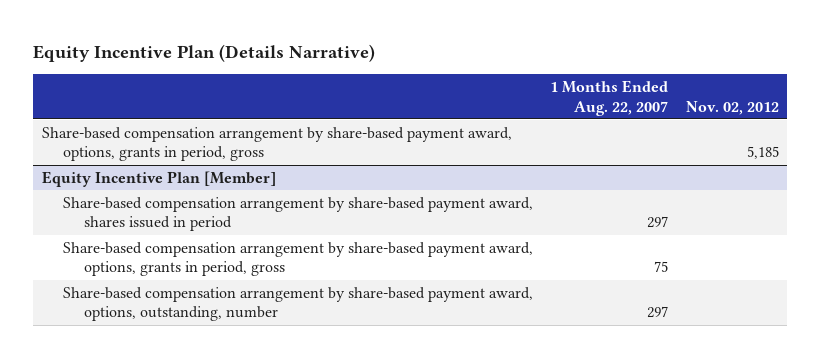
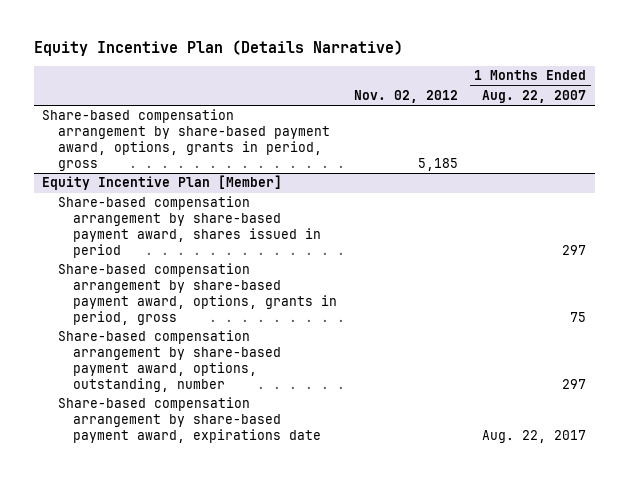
- | 1 Months Ended Aug. 22, 2007 | Nov. 02, 2012
+ | Nov. 02, 2012 | 1 Months Ended Aug. 22, 2007
@ Equity Incentive Plan [Member]
+ Share-based compensation arrangement by share-based payment award, expirations date | | Aug. 22, 2017

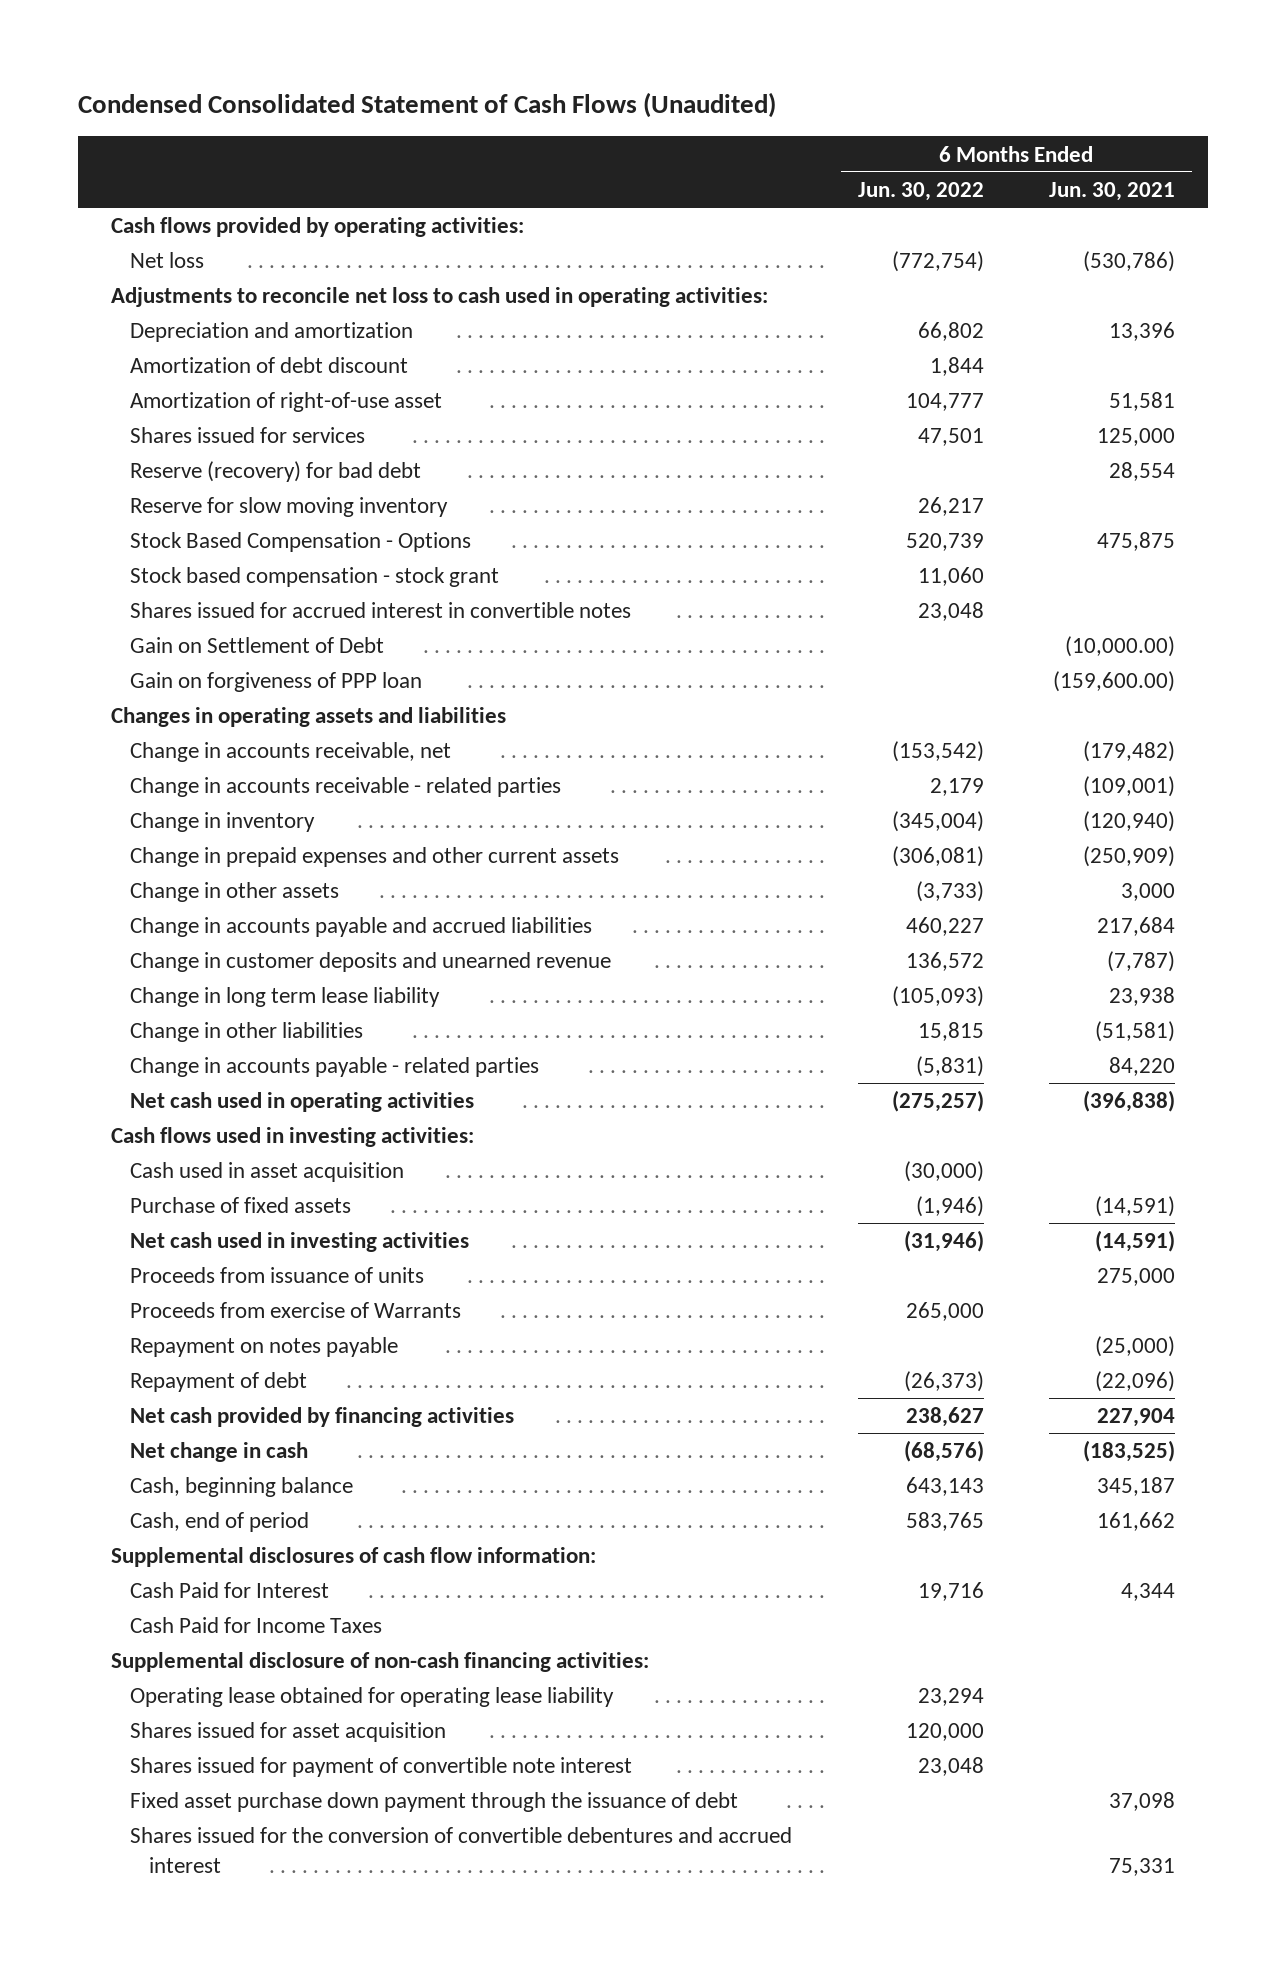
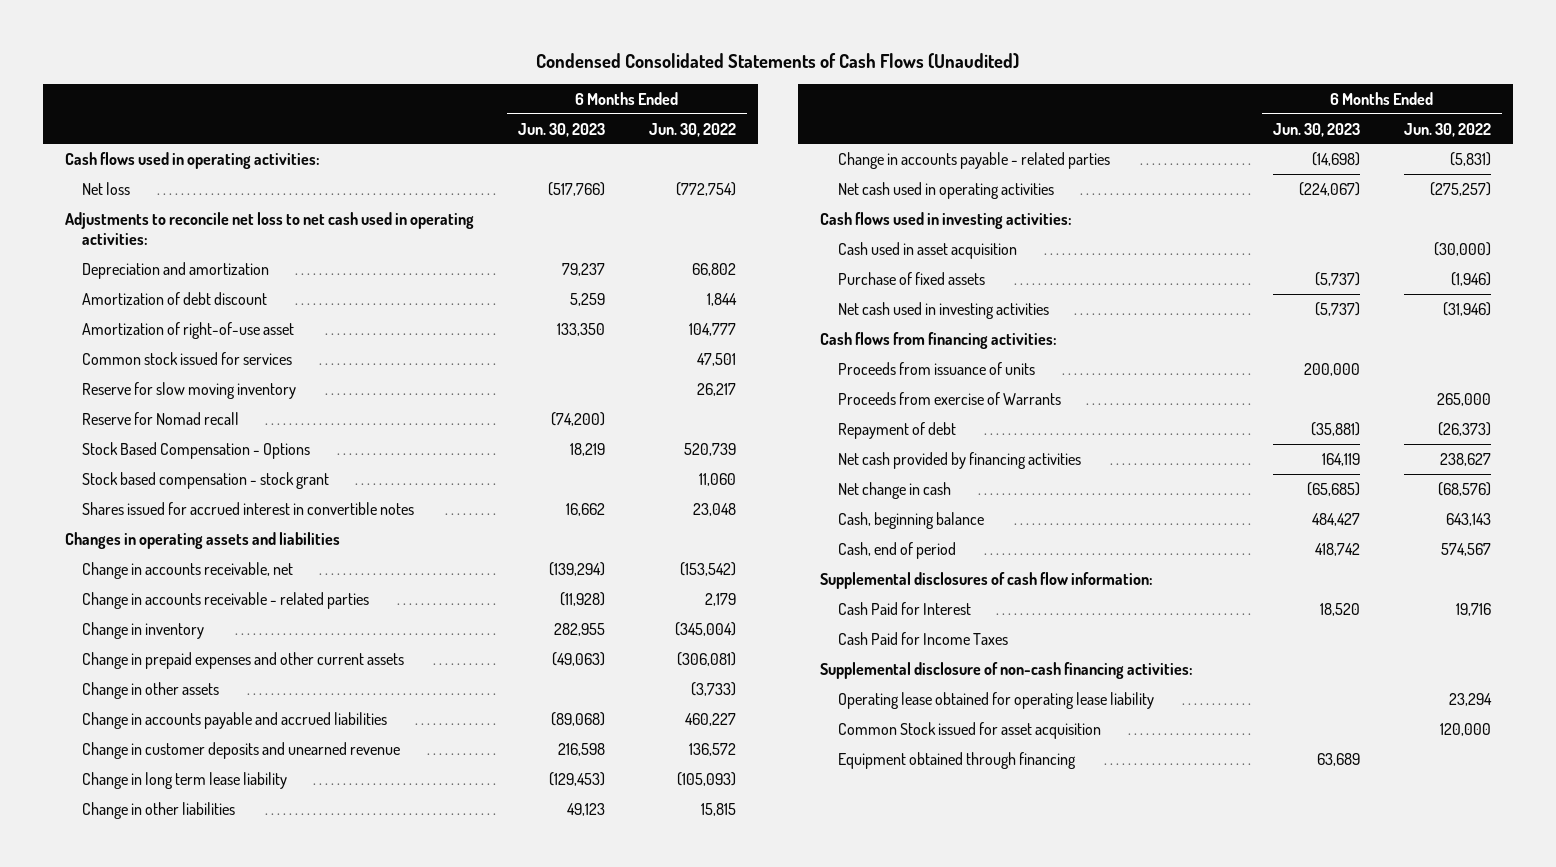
- Condensed Consolidated Statement of Cash Flows (Unaudited)
+ Condensed Consolidated Statements of Cash Flows (Unaudited)
- | 6 Months Ended Jun. 30, 2022 | 6 Months Ended Jun. 30, 2021
+ | 6 Months Ended Jun. 30, 2023 | 6 Months Ended Jun. 30, 2022
- Cash flows provided by operating activities:
+ Cash flows used in operating activities:
- Adjustments to reconcile net loss to cash used in operating activities:
+ Adjustments to reconcile net loss to net cash used in operating activities:
- Shares issued for services | 47,501 | 125,000
- Reserve (recovery) for bad debt | | 28,554
+ Common stock issued for services | | 47,501
+ Reserve for Nomad recall | (74,200) |
- Gain on Settlement of Debt | | (10,000.00)
- Gain on forgiveness of PPP loan | | (159,600.00)
+ Cash flows from financing activities:
- Repayment on notes payable | | (25,000)
- Cash, end of period | 583,765 | 161,662
+ Cash, end of period | 418,742 | 574,567
- Shares issued for asset acquisition | 120,000 |
- Shares issued for payment of convertible note interest | 23,048 |
- Fixed asset purchase down payment through the issuance of debt | | 37,098
- Shares issued for the conversion of convertible debentures and accrued interest | | 75,331
+ Common Stock issued for asset acquisition | | 120,000
+ Equipment obtained through financing | 63,689 |

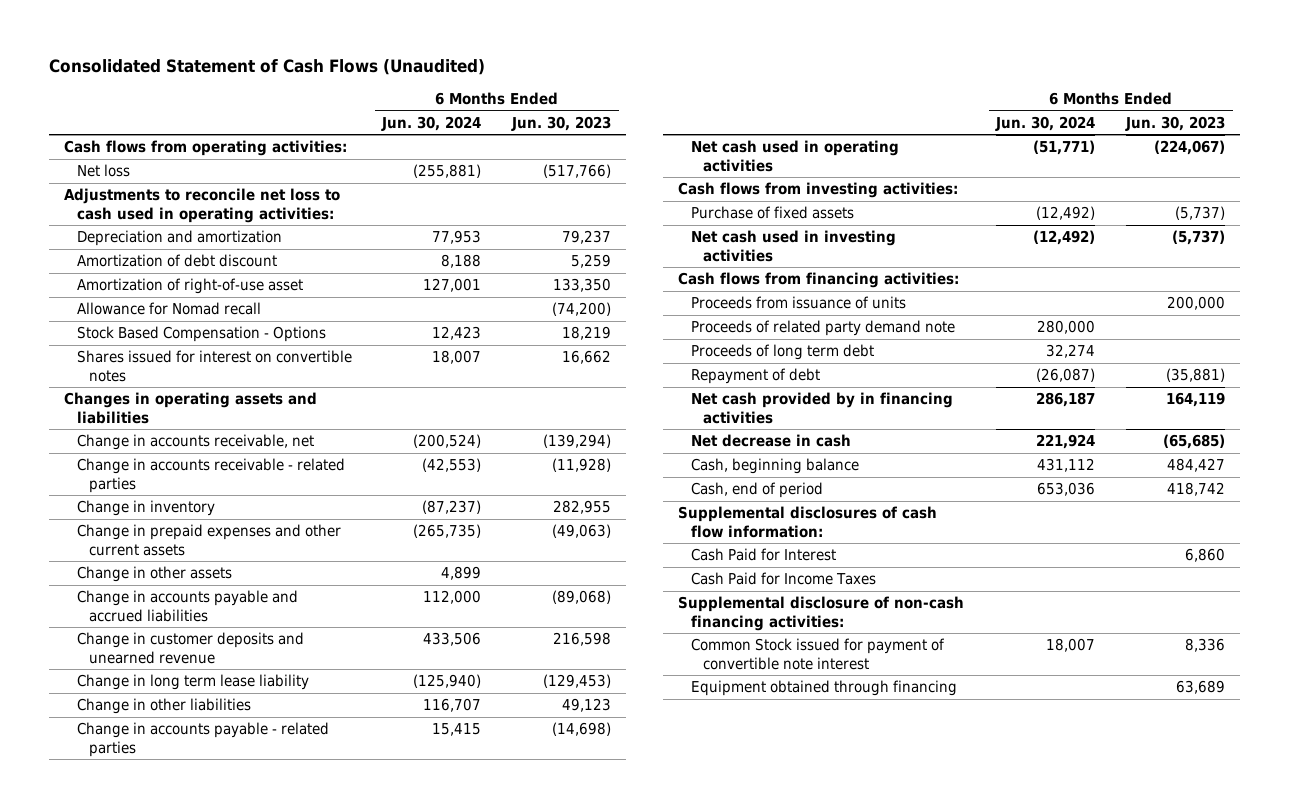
- Condensed Consolidated Statements of Cash Flows (Unaudited)
+ Consolidated Statement of Cash Flows (Unaudited)
- | 6 Months Ended Jun. 30, 2023 | 6 Months Ended Jun. 30, 2022
+ | 6 Months Ended Jun. 30, 2024 | 6 Months Ended Jun. 30, 2023
- Cash flows used in operating activities:
+ Cash flows from operating activities:
- Adjustments to reconcile net loss to net cash used in operating activities:
+ Adjustments to reconcile net loss to cash used in operating activities:
- Common stock issued for services | | 47,501
- Reserve for slow moving inventory | | 26,217
- Reserve for Nomad recall | (74,200) |
+ Allowance for Nomad recall | | (74,200)
- Stock based compensation - stock grant | | 11,060
- Shares issued for accrued interest in convertible notes | 16,662 | 23,048
+ Shares issued for interest on convertible notes | 18,007 | 16,662
- Cash flows used in investing activities:
- Cash used in asset acquisition | | (30,000)
+ Cash flows from investing activities:
- Proceeds from exercise of Warrants | | 265,000
+ Proceeds of related party demand note | 280,000 |
+ Proceeds of long term debt | 32,274 |
- Net cash provided by financing activities | 164,119 | 238,627
- Net change in cash | (65,685) | (68,576)
+ Net cash provided by in financing activities | 286,187 | 164,119
+ Net decrease in cash | 221,924 | (65,685)
- Cash Paid for Interest | 18,520 | 19,716
+ Cash Paid for Interest | | 6,860
- Operating lease obtained for operating lease liability | | 23,294
- Common Stock issued for asset acquisition | | 120,000
+ Common Stock issued for payment of convertible note interest | 18,007 | 8,336

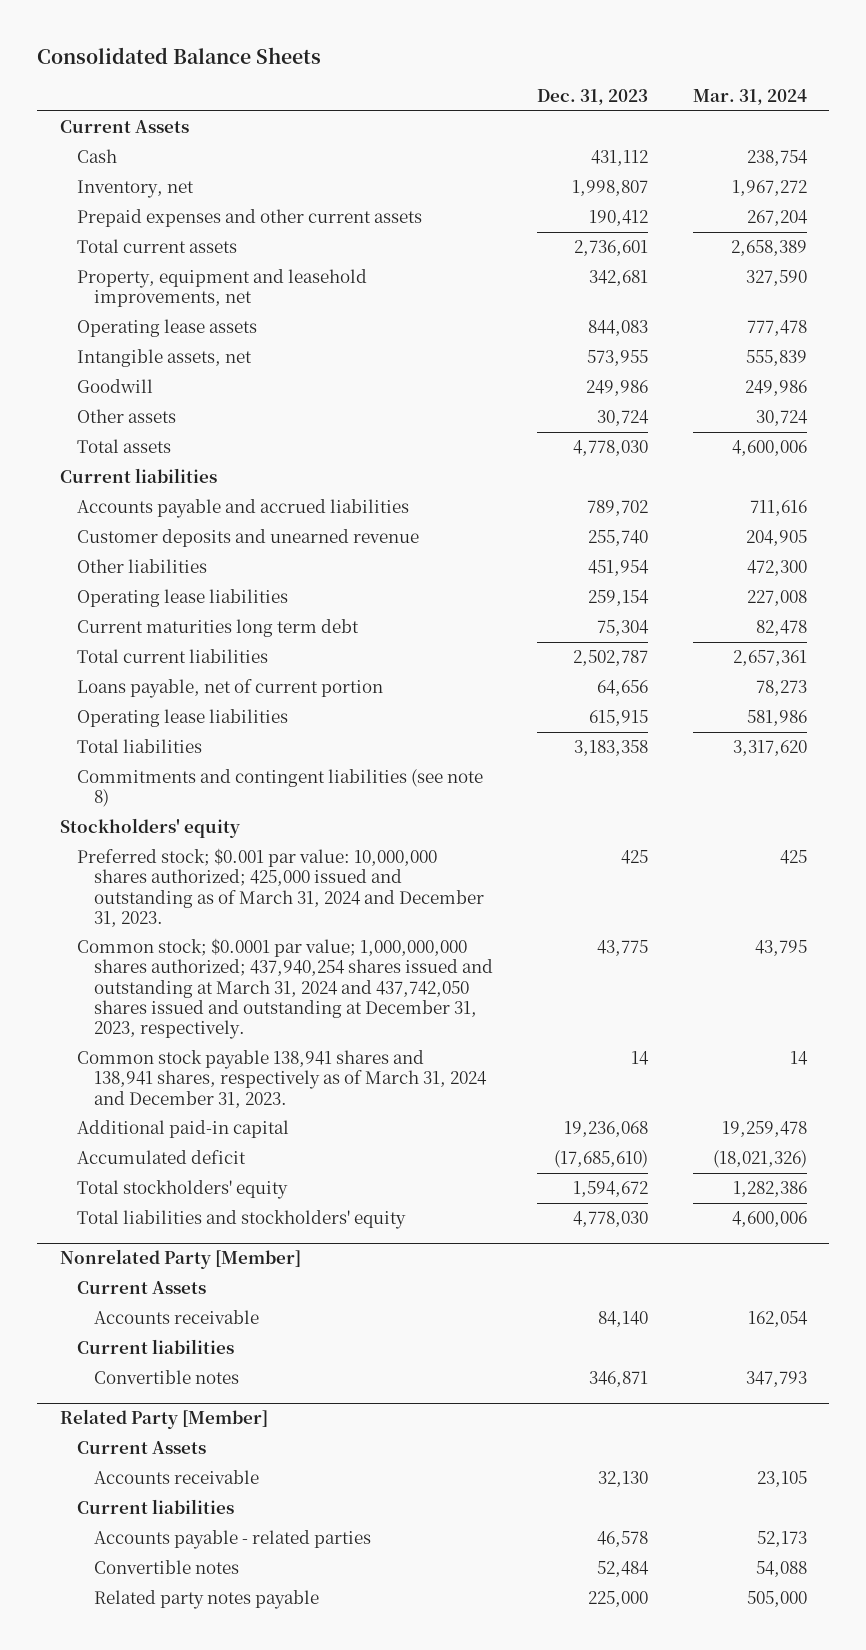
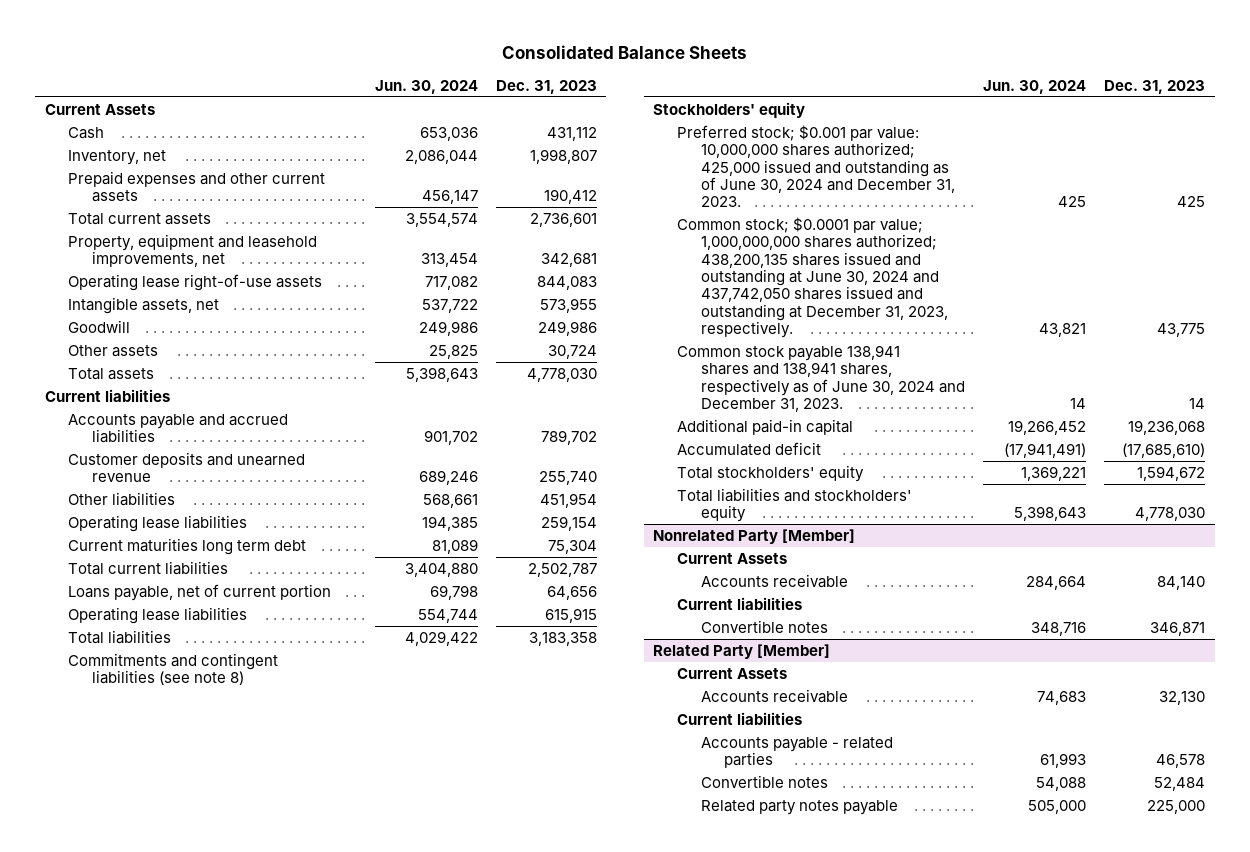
- | Dec. 31, 2023 | Mar. 31, 2024
+ | Jun. 30, 2024 | Dec. 31, 2023
- Operating lease assets | 844,083 | 777,478
+ Operating lease right-of-use assets | 717,082 | 844,083
- Preferred stock; $0.001 par value: 10,000,000 shares authorized; 425,000 issued and outstanding as of March 31, 2024 and December 31, 2023. | 425 | 425
- Common stock; $0.0001 par value; 1,000,000,000 shares authorized; 437,940,254 shares issued and outstanding at March 31, 2024 and 437,742,050 shares issued and outstanding at December 31, 2023, respectively. | 43,775 | 43,795
- Common stock payable 138,941 shares and 138,941 shares, respectively as of March 31, 2024 and December 31, 2023. | 14 | 14
+ Preferred stock; $0.001 par value: 10,000,000 shares authorized; 425,000 issued and outstanding as of June 30, 2024 and December 31, 2023. | 425 | 425
+ Common stock; $0.0001 par value; 1,000,000,000 shares authorized; 438,200,135 shares issued and outstanding at June 30, 2024 and 437,742,050 shares issued and outstanding at December 31, 2023, respectively. | 43,821 | 43,775
+ Common stock payable 138,941 shares and 138,941 shares, respectively as of June 30, 2024 and December 31, 2023. | 14 | 14

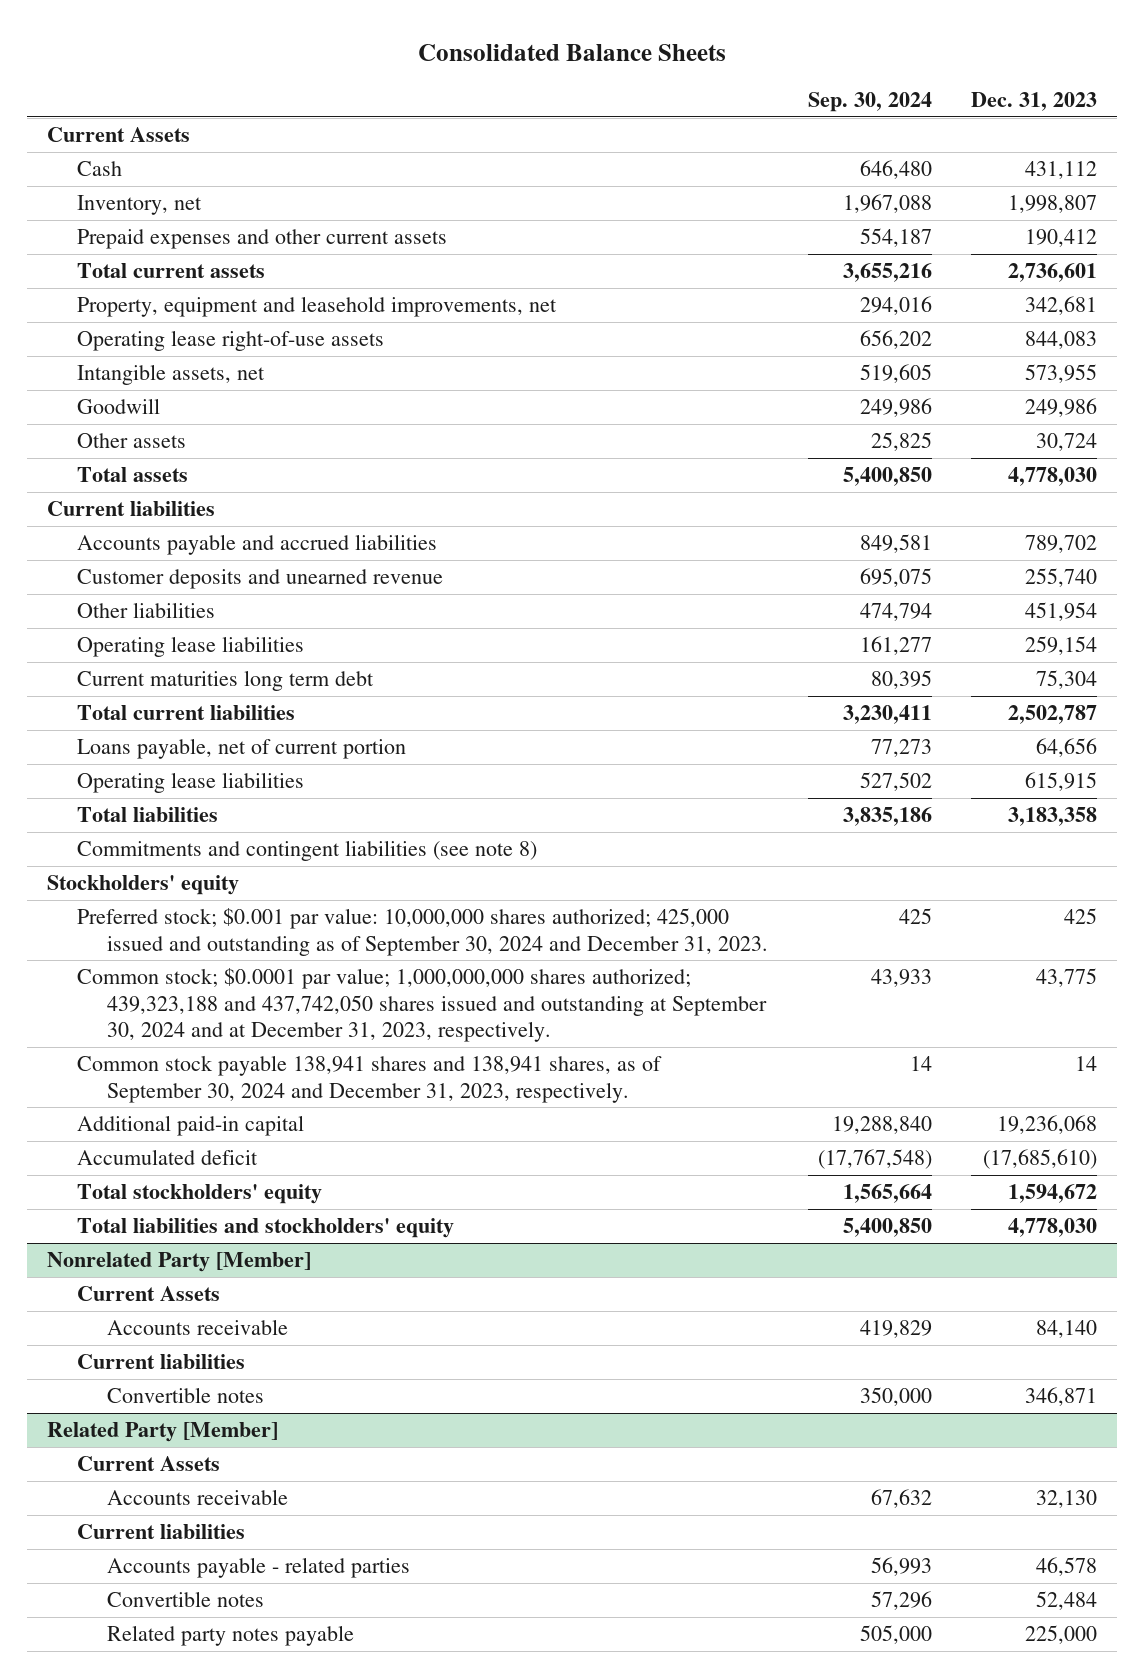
- | Jun. 30, 2024 | Dec. 31, 2023
+ | Sep. 30, 2024 | Dec. 31, 2023
- Preferred stock; $0.001 par value: 10,000,000 shares authorized; 425,000 issued and outstanding as of June 30, 2024 and December 31, 2023. | 425 | 425
- Common stock; $0.0001 par value; 1,000,000,000 shares authorized; 438,200,135 shares issued and outstanding at June 30, 2024 and 437,742,050 shares issued and outstanding at December 31, 2023, respectively. | 43,821 | 43,775
- Common stock payable 138,941 shares and 138,941 shares, respectively as of June 30, 2024 and December 31, 2023. | 14 | 14
+ Preferred stock; $0.001 par value: 10,000,000 shares authorized; 425,000 issued and outstanding as of September 30, 2024 and December 31, 2023. | 425 | 425
+ Common stock; $0.0001 par value; 1,000,000,000 shares authorized; 439,323,188 and 437,742,050 shares issued and outstanding at September 30, 2024 and at December 31, 2023, respectively. | 43,933 | 43,775
+ Common stock payable 138,941 shares and 138,941 shares, as of September 30, 2024 and December 31, 2023, respectively. | 14 | 14

